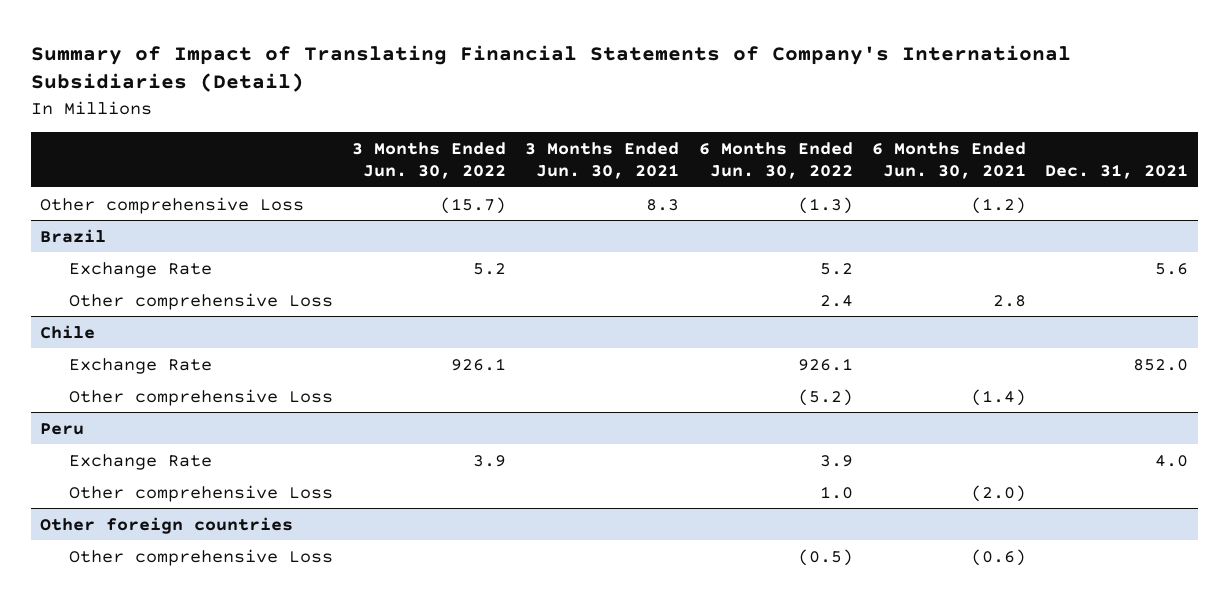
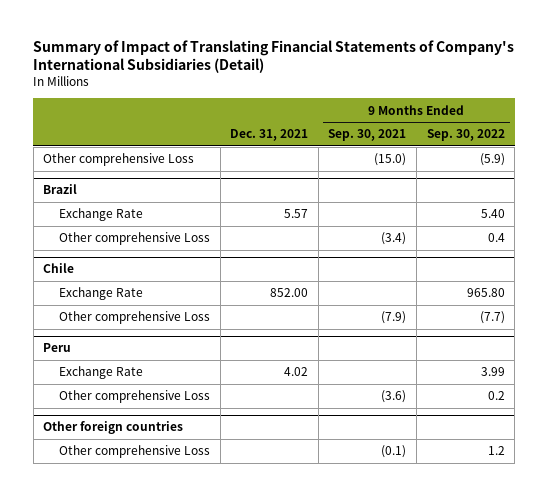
- | 3 Months Ended Jun. 30, 2022 | 3 Months Ended Jun. 30, 2021 | 6 Months Ended Jun. 30, 2022 | 6 Months Ended Jun. 30, 2021 | Dec. 31, 2021
+ | Dec. 31, 2021 | 9 Months Ended Sep. 30, 2021 | 9 Months Ended Sep. 30, 2022
@ Brazil
- Exchange Rate | 5.2 | | 5.2 | | 5.6
+ Exchange Rate | 5.57 | | 5.40
@ Chile
- Exchange Rate | 926.1 | | 926.1 | | 852.0
+ Exchange Rate | 852.00 | | 965.80
@ Peru
- Exchange Rate | 3.9 | | 3.9 | | 4.0
+ Exchange Rate | 4.02 | | 3.99

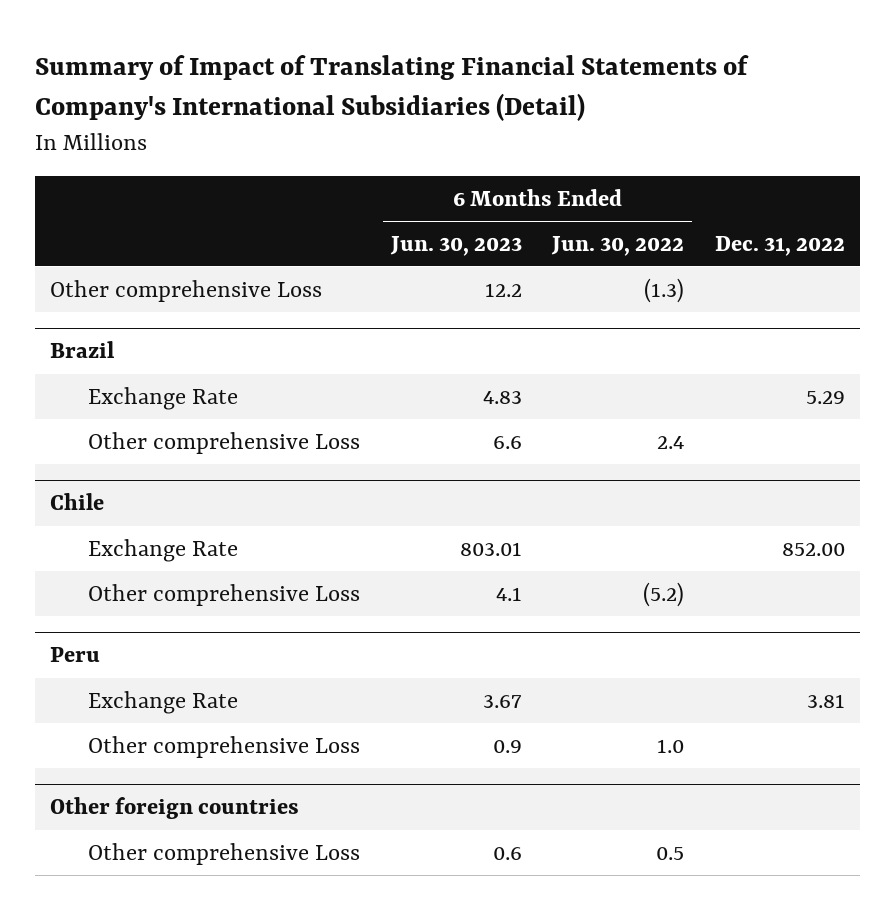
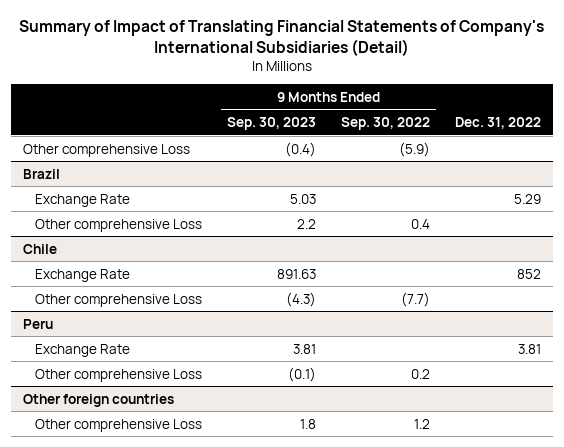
- | 6 Months Ended Jun. 30, 2023 | 6 Months Ended Jun. 30, 2022 | Dec. 31, 2022
+ | 9 Months Ended Sep. 30, 2023 | 9 Months Ended Sep. 30, 2022 | Dec. 31, 2022
@ Chile
- Exchange Rate | 803.01 | | 852.00
+ Exchange Rate | 891.63 | | 852

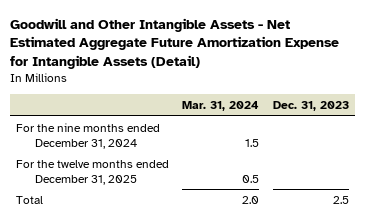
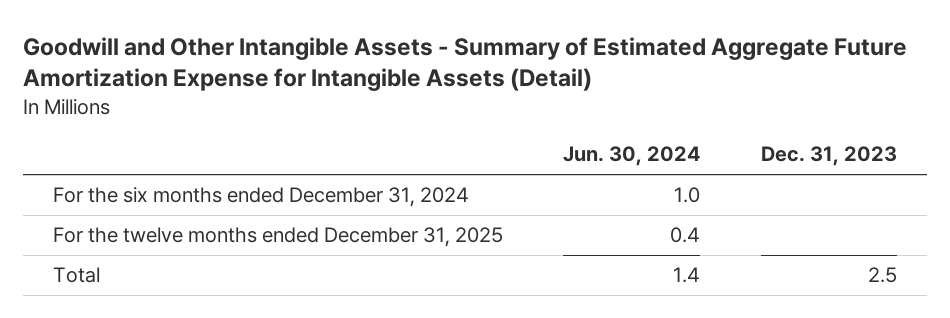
- Goodwill and Other Intangible Assets - Net Estimated Aggregate Future Amortization Expense for Intangible Assets (Detail)
+ Goodwill and Other Intangible Assets - Summary of Estimated Aggregate Future Amortization Expense for Intangible Assets (Detail)
- | Mar. 31, 2024 | Dec. 31, 2023
+ | Jun. 30, 2024 | Dec. 31, 2023
- For the nine months ended December 31, 2024 | 1.5 |
+ For the six months ended December 31, 2024 | 1.0 |

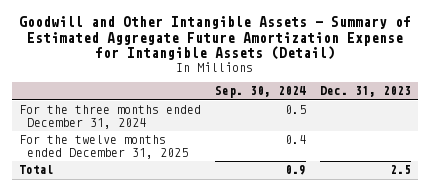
- | Jun. 30, 2024 | Dec. 31, 2023
+ | Sep. 30, 2024 | Dec. 31, 2023
- For the six months ended December 31, 2024 | 1.0 |
+ For the three months ended December 31, 2024 | 0.5 |

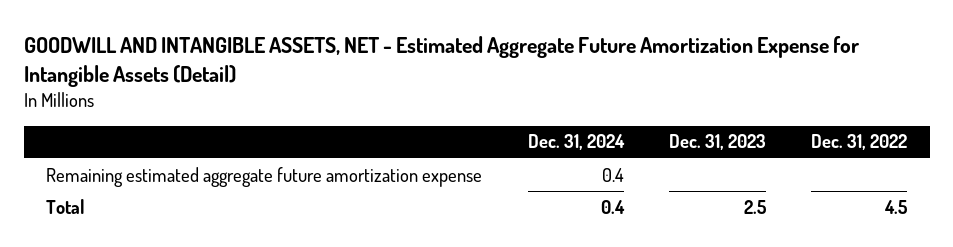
- Goodwill and Other Intangible Assets - Summary of Estimated Aggregate Future Amortization Expense for Intangible Assets (Detail)
+ GOODWILL AND INTANGIBLE ASSETS, NET - Estimated Aggregate Future Amortization Expense for Intangible Assets (Detail)
- | Sep. 30, 2024 | Dec. 31, 2023
+ | Dec. 31, 2024 | Dec. 31, 2023 | Dec. 31, 2022
- For the three months ended December 31, 2024 | 0.5 |
- For the twelve months ended December 31, 2025 | 0.4 |
+ Remaining estimated aggregate future amortization expense | 0.4 | |

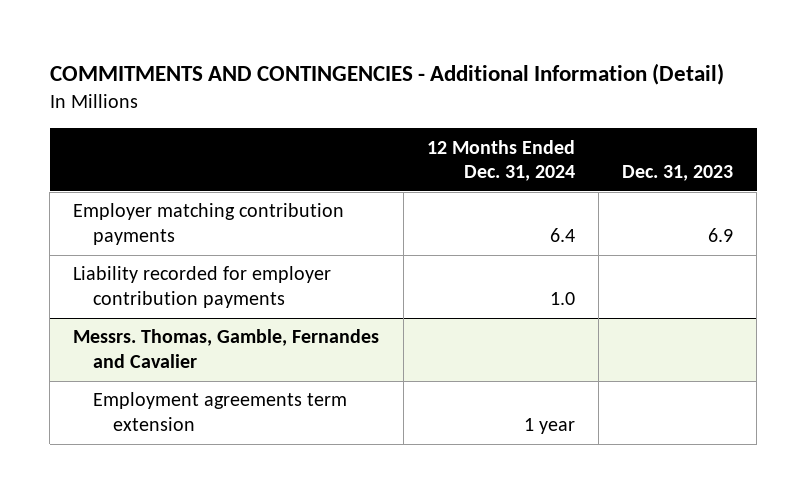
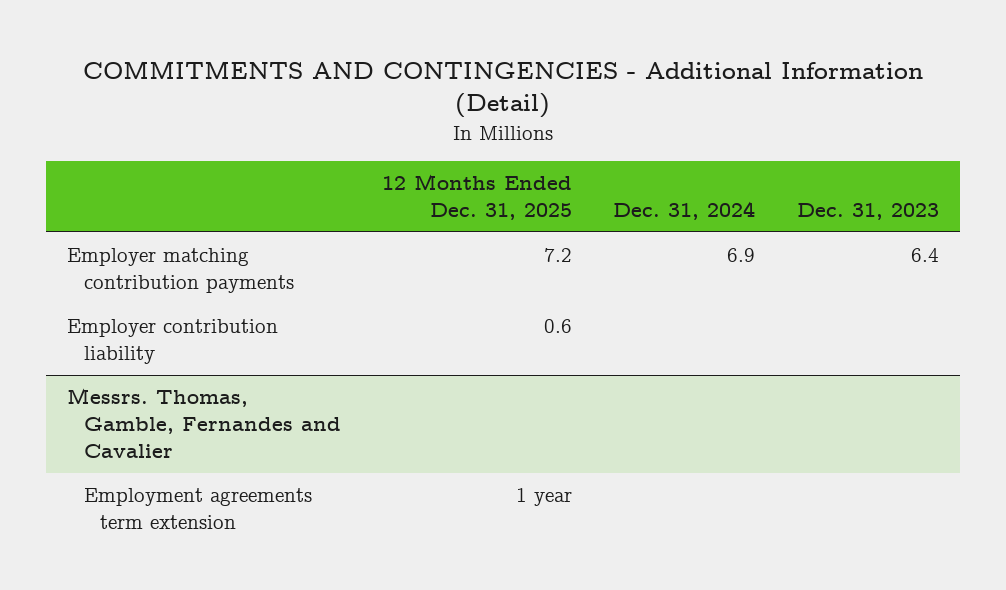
- | 12 Months Ended Dec. 31, 2024 | Dec. 31, 2023
+ | 12 Months Ended Dec. 31, 2025 | Dec. 31, 2024 | Dec. 31, 2023
- Employer matching contribution payments | 6.4 | 6.9
- Liability recorded for employer contribution payments | 1.0 |
+ Employer matching contribution payments | 7.2 | 6.9 | 6.4
+ Employer contribution liability | 0.6 | |

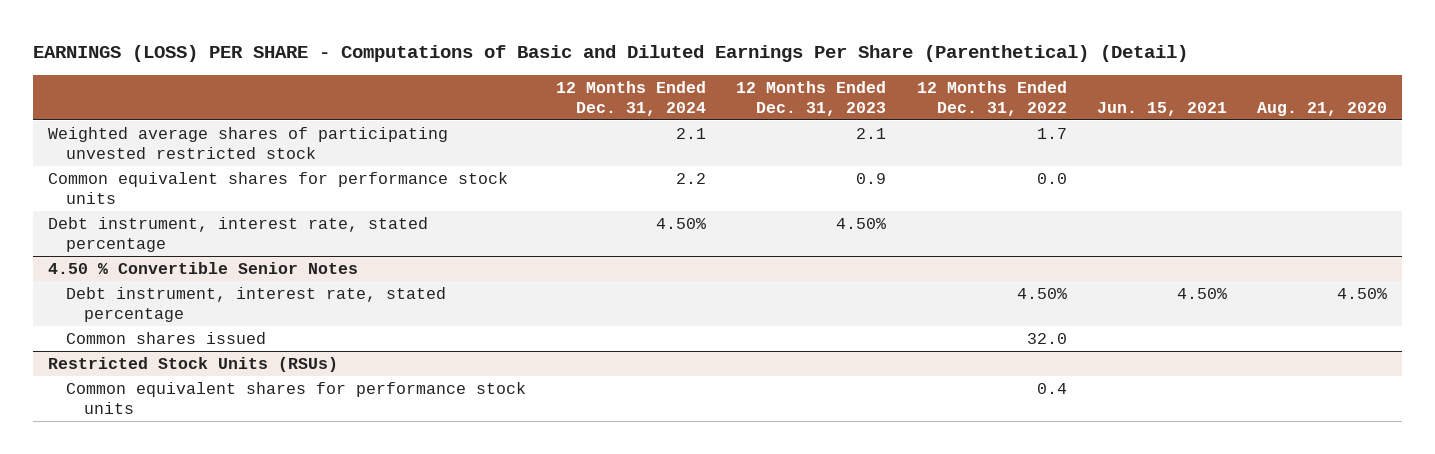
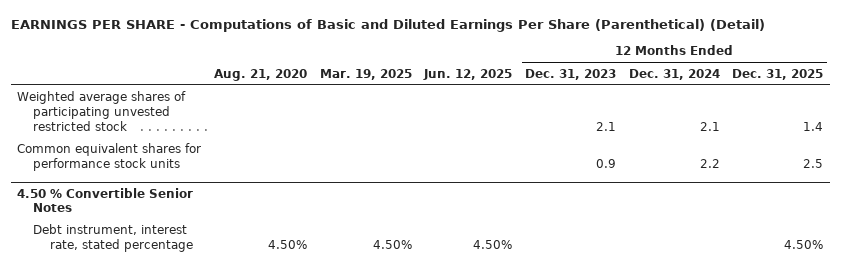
- EARNINGS (LOSS) PER SHARE - Computations of Basic and Diluted Earnings Per Share (Parenthetical) (Detail)
+ EARNINGS PER SHARE - Computations of Basic and Diluted Earnings Per Share (Parenthetical) (Detail)
- | 12 Months Ended Dec. 31, 2024 | 12 Months Ended Dec. 31, 2023 | 12 Months Ended Dec. 31, 2022 | Jun. 15, 2021 | Aug. 21, 2020
+ | Aug. 21, 2020 | Mar. 19, 2025 | Jun. 12, 2025 | 12 Months Ended Dec. 31, 2023 | 12 Months Ended Dec. 31, 2024 | 12 Months Ended Dec. 31, 2025
- Debt instrument, interest rate, stated percentage | 4.50% | 4.50% | | |
@ 4.50 % Convertible Senior Notes
- Common shares issued | | | 32.0 | |
- Restricted Stock Units (RSUs)
- Common equivalent shares for performance stock units | | | 0.4 | |

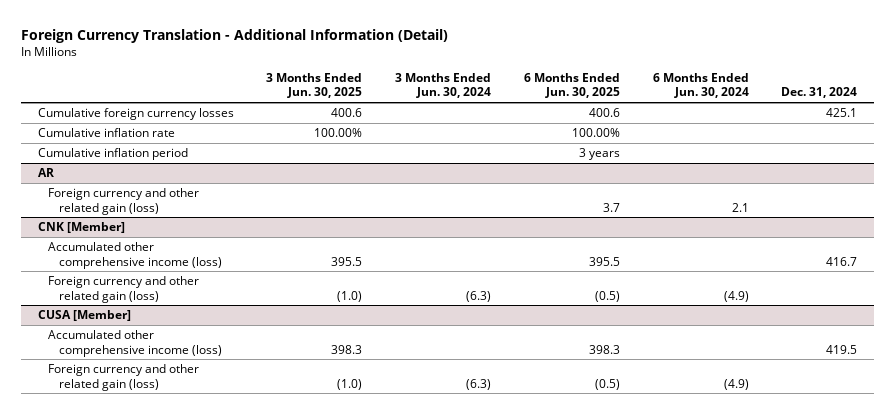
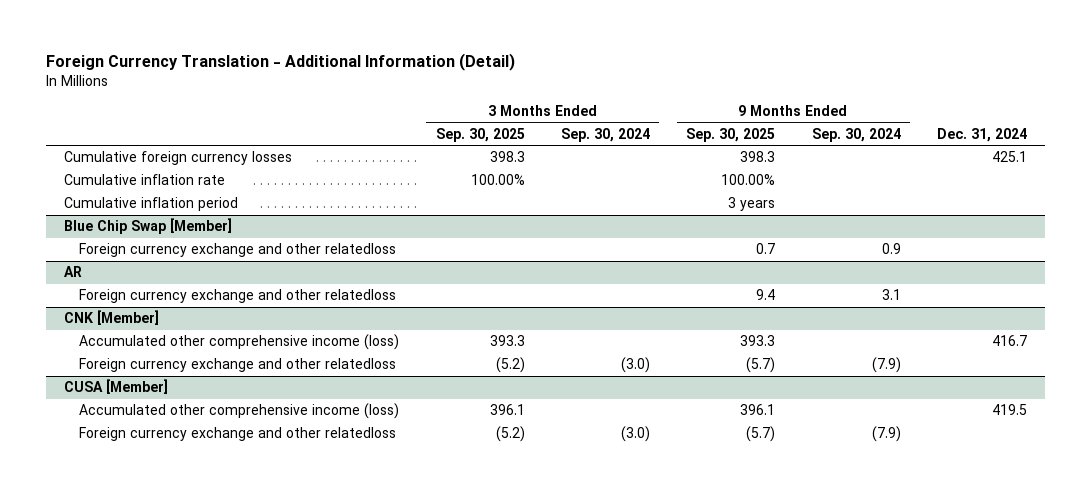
- | 3 Months Ended Jun. 30, 2025 | 3 Months Ended Jun. 30, 2024 | 6 Months Ended Jun. 30, 2025 | 6 Months Ended Jun. 30, 2024 | Dec. 31, 2024
+ | 3 Months Ended Sep. 30, 2025 | 3 Months Ended Sep. 30, 2024 | 9 Months Ended Sep. 30, 2025 | 9 Months Ended Sep. 30, 2024 | Dec. 31, 2024
+ Blue Chip Swap [Member]
+ Foreign currency exchange and other relatedloss | | | 0.7 | 0.9 |
@ AR
- Foreign currency and other related gain (loss) | | | 3.7 | 2.1 |
+ Foreign currency exchange and other relatedloss | | | 9.4 | 3.1 |
@ CNK [Member]
- Foreign currency and other related gain (loss) | (1.0) | (6.3) | (0.5) | (4.9) |
+ Foreign currency exchange and other relatedloss | (5.2) | (3.0) | (5.7) | (7.9) |
@ CUSA [Member]
- Foreign currency and other related gain (loss) | (1.0) | (6.3) | (0.5) | (4.9) |
+ Foreign currency exchange and other relatedloss | (5.2) | (3.0) | (5.7) | (7.9) |

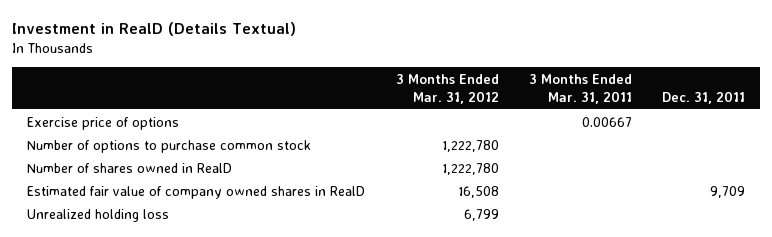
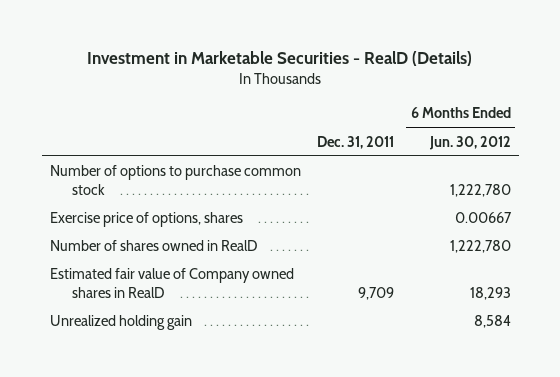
- Investment in RealD (Details Textual)
+ Investment in Marketable Securities - RealD (Details)
- | 3 Months Ended Mar. 31, 2012 | 3 Months Ended Mar. 31, 2011 | Dec. 31, 2011
+ | Dec. 31, 2011 | 6 Months Ended Jun. 30, 2012
- Exercise price of options | | 0.00667 |
+ Exercise price of options, shares | | 0.00667
- Estimated fair value of company owned shares in RealD | 16,508 | | 9,709
- Unrealized holding loss | 6,799 | |
+ Estimated fair value of Company owned shares in RealD | 9,709 | 18,293
+ Unrealized holding gain | | 8,584

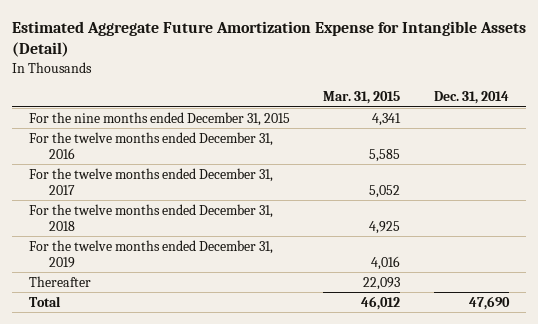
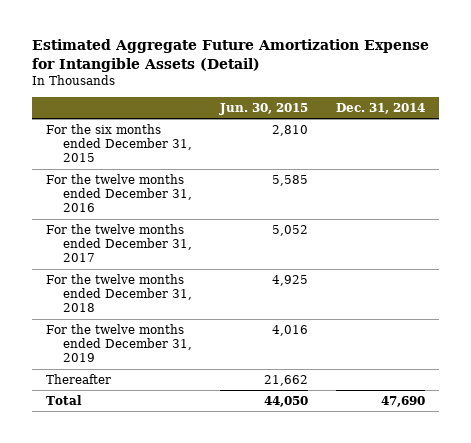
- | Mar. 31, 2015 | Dec. 31, 2014
+ | Jun. 30, 2015 | Dec. 31, 2014
- For the nine months ended December 31, 2015 | 4,341 |
+ For the six months ended December 31, 2015 | 2,810 |

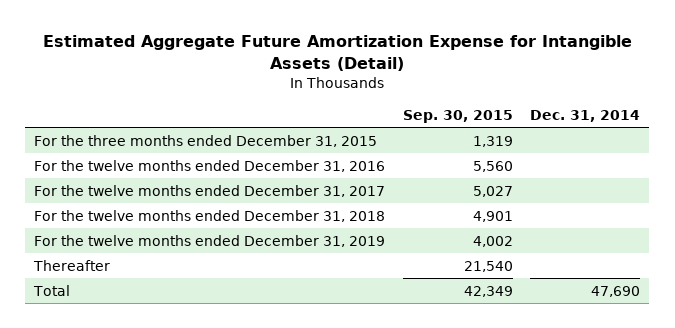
- | Jun. 30, 2015 | Dec. 31, 2014
+ | Sep. 30, 2015 | Dec. 31, 2014
- For the six months ended December 31, 2015 | 2,810 |
+ For the three months ended December 31, 2015 | 1,319 |

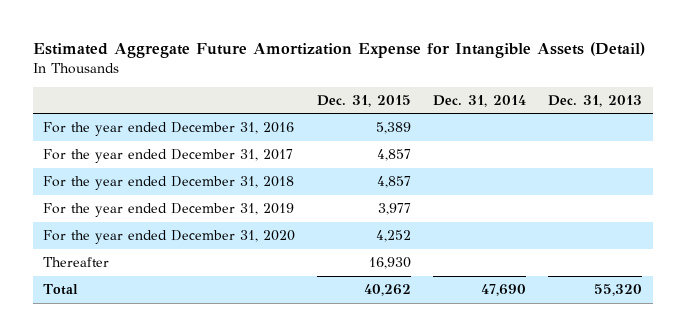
- | Sep. 30, 2015 | Dec. 31, 2014
+ | Dec. 31, 2015 | Dec. 31, 2014 | Dec. 31, 2013
- For the three months ended December 31, 2015 | 1,319 |
- For the twelve months ended December 31, 2016 | 5,560 |
- For the twelve months ended December 31, 2017 | 5,027 |
- For the twelve months ended December 31, 2018 | 4,901 |
- For the twelve months ended December 31, 2019 | 4,002 |
+ For the year ended December 31, 2016 | 5,389 | |
+ For the year ended December 31, 2017 | 4,857 | |
+ For the year ended December 31, 2018 | 4,857 | |
+ For the year ended December 31, 2019 | 3,977 | |
+ For the year ended December 31, 2020 | 4,252 | |

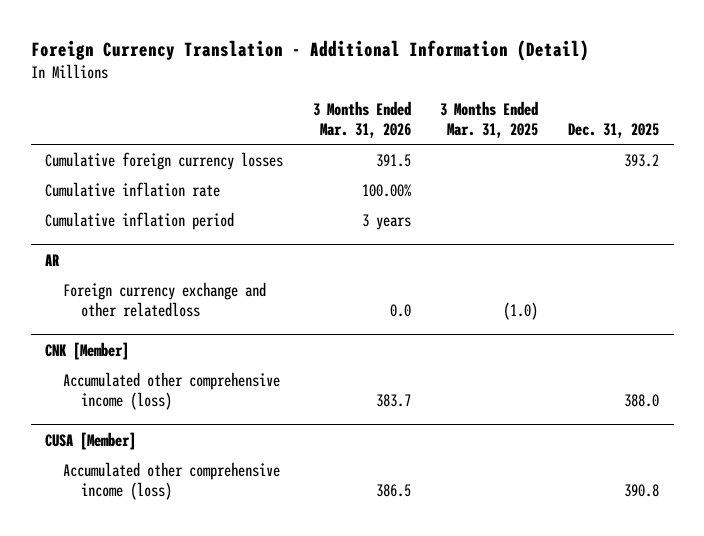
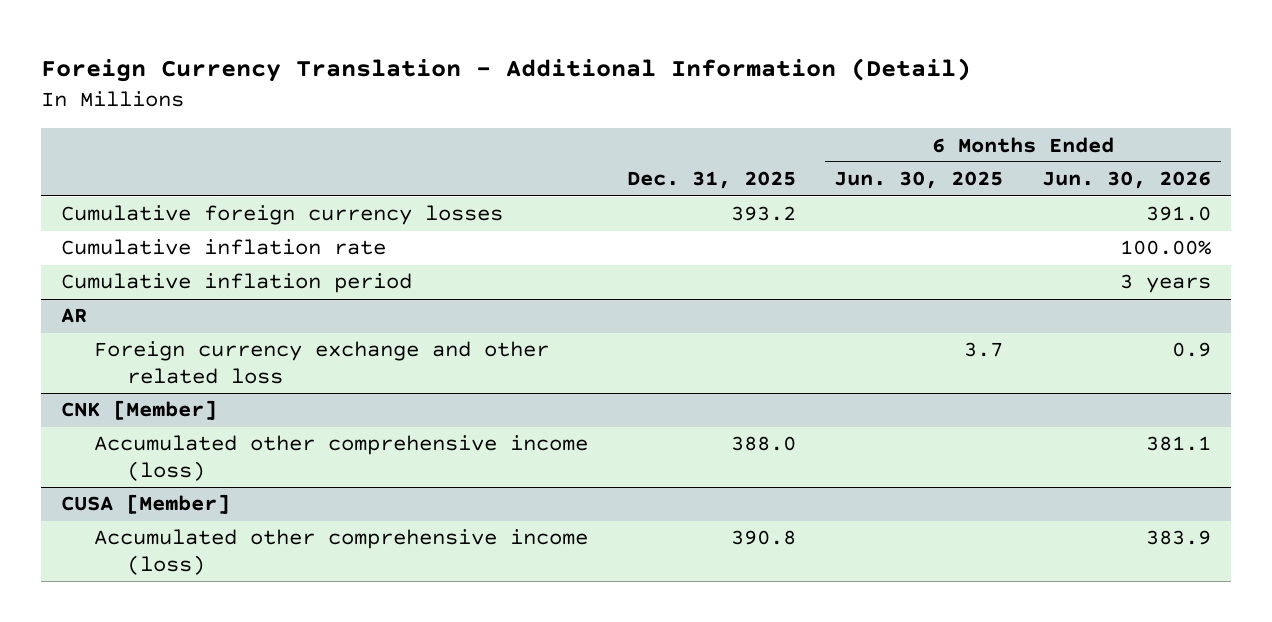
- | 3 Months Ended Mar. 31, 2026 | 3 Months Ended Mar. 31, 2025 | Dec. 31, 2025
+ | Dec. 31, 2025 | 6 Months Ended Jun. 30, 2025 | 6 Months Ended Jun. 30, 2026
@ AR
- Foreign currency exchange and other relatedloss | 0.0 | (1.0) |
+ Foreign currency exchange and other related loss | | 3.7 | 0.9

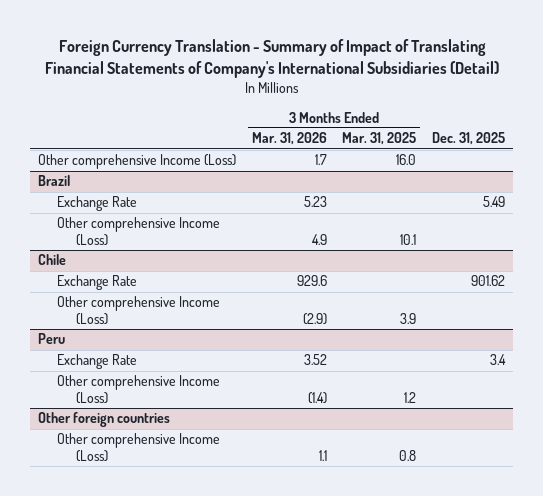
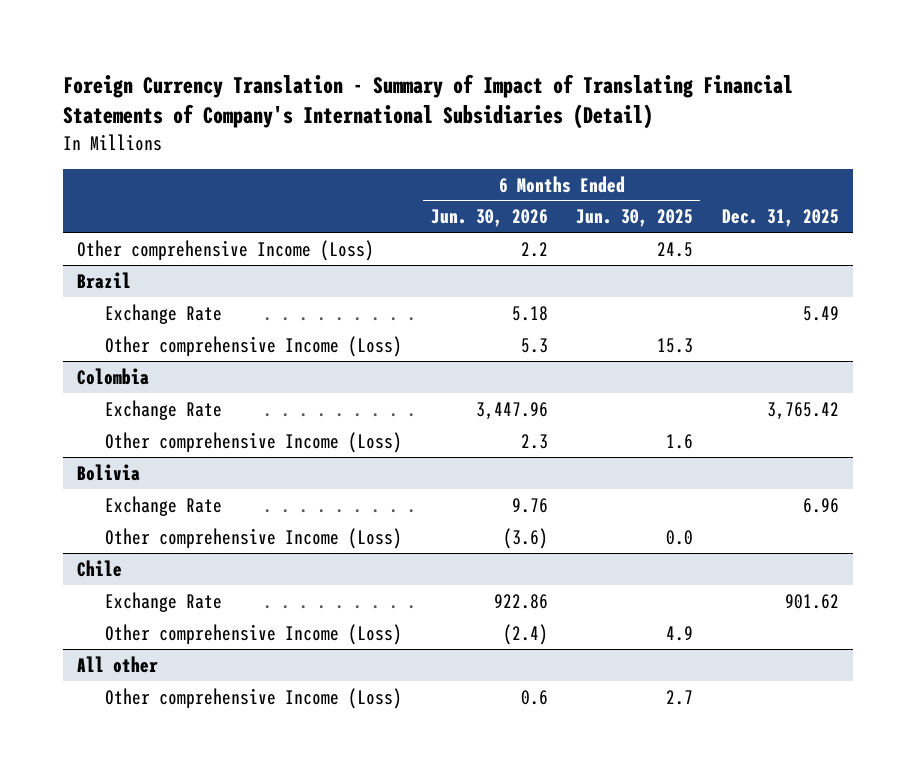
- | 3 Months Ended Mar. 31, 2026 | 3 Months Ended Mar. 31, 2025 | Dec. 31, 2025
+ | 6 Months Ended Jun. 30, 2026 | 6 Months Ended Jun. 30, 2025 | Dec. 31, 2025
+ Colombia
+ Exchange Rate | 3,447.96 | | 3,765.42
+ Other comprehensive Income (Loss) | 2.3 | 1.6 |
+ Bolivia
+ Exchange Rate | 9.76 | | 6.96
+ Other comprehensive Income (Loss) | (3.6) | 0.0 |
- Peru
- Exchange Rate | 3.52 | | 3.4
- Other comprehensive Income (Loss) | (1.4) | 1.2 |
- Other foreign countries
+ All other

